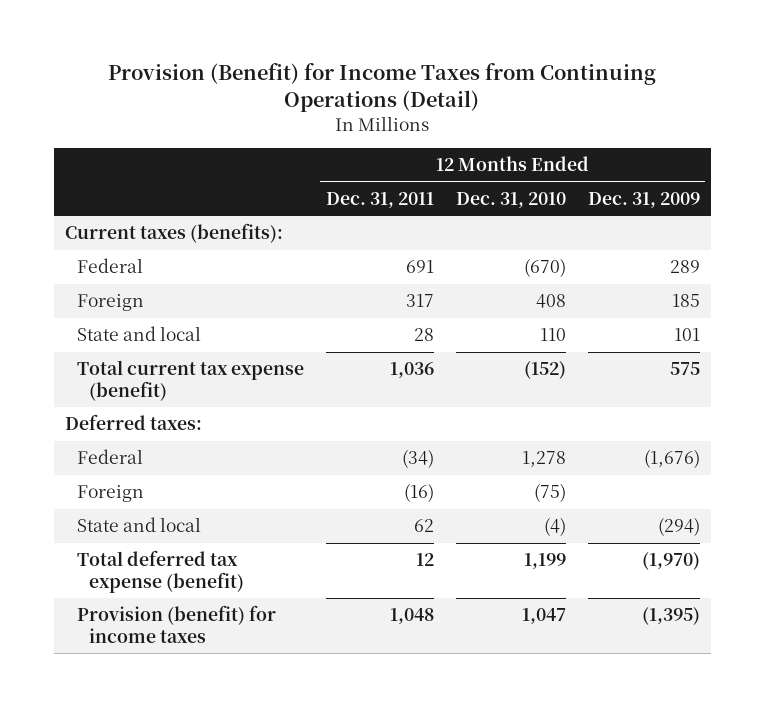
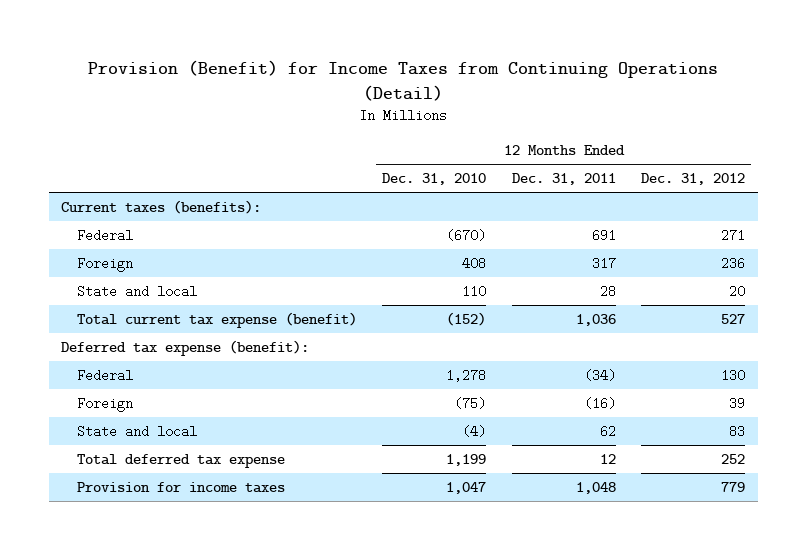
- | 12 Months Ended Dec. 31, 2011 | 12 Months Ended Dec. 31, 2010 | 12 Months Ended Dec. 31, 2009
+ | 12 Months Ended Dec. 31, 2010 | 12 Months Ended Dec. 31, 2011 | 12 Months Ended Dec. 31, 2012
- Deferred taxes:
+ Deferred tax expense (benefit):
- Total deferred tax expense (benefit) | 12 | 1,199 | (1,970)
- Provision (benefit) for income taxes | 1,048 | 1,047 | (1,395)
+ Total deferred tax expense | 1,199 | 12 | 252
+ Provision for income taxes | 1,047 | 1,048 | 779

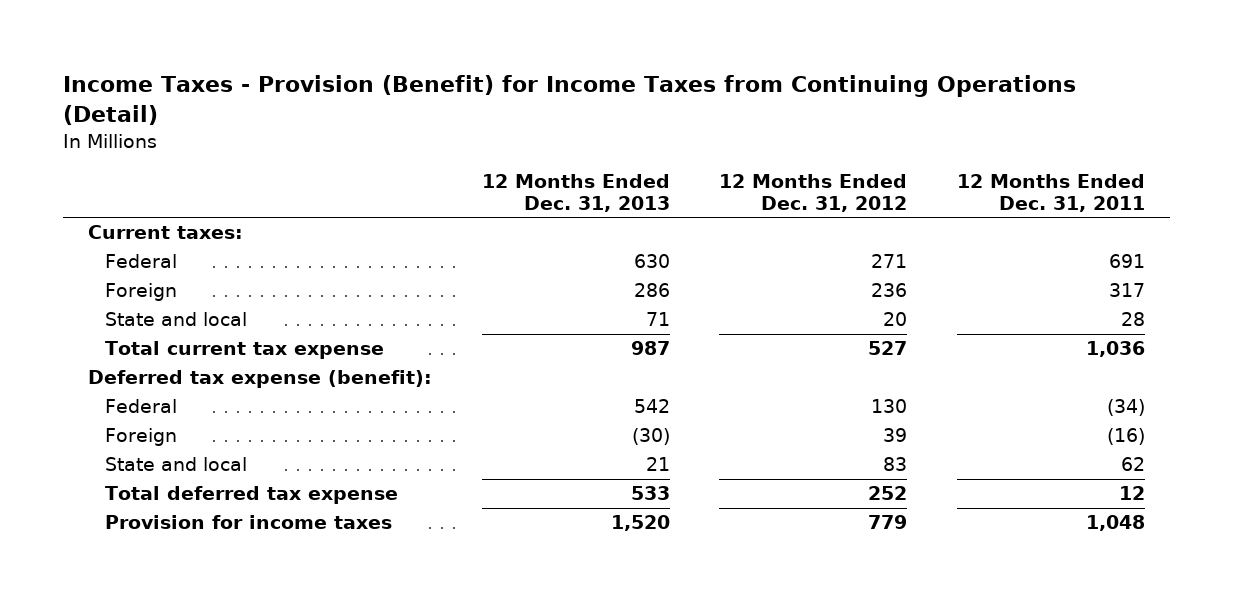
- Provision (Benefit) for Income Taxes from Continuing Operations (Detail)
+ Income Taxes - Provision (Benefit) for Income Taxes from Continuing Operations (Detail)
- | 12 Months Ended Dec. 31, 2010 | 12 Months Ended Dec. 31, 2011 | 12 Months Ended Dec. 31, 2012
+ | 12 Months Ended Dec. 31, 2013 | 12 Months Ended Dec. 31, 2012 | 12 Months Ended Dec. 31, 2011
- Current taxes (benefits):
+ Current taxes:
- Total current tax expense (benefit) | (152) | 1,036 | 527
+ Total current tax expense | 987 | 527 | 1,036

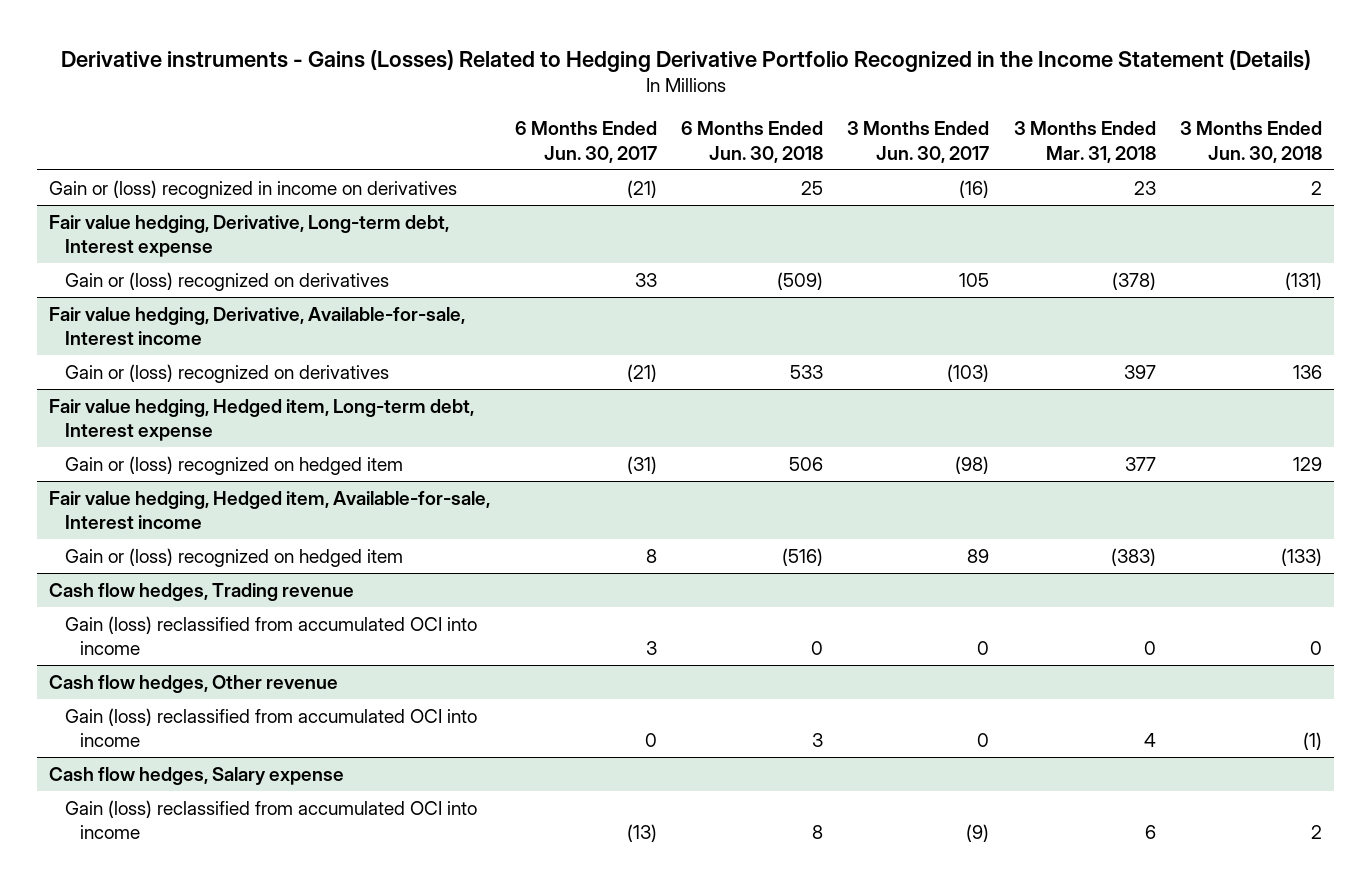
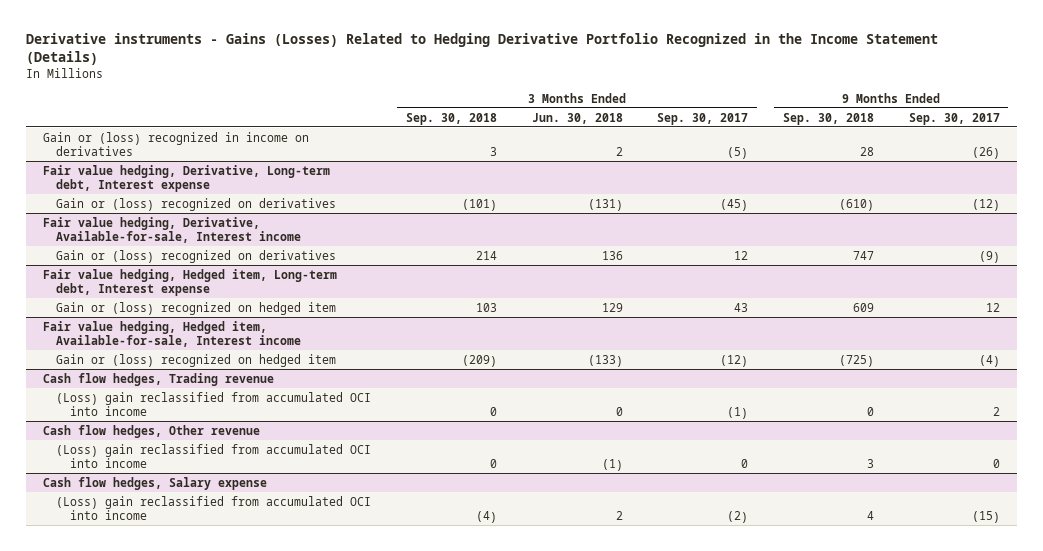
- | 6 Months Ended Jun. 30, 2017 | 6 Months Ended Jun. 30, 2018 | 3 Months Ended Jun. 30, 2017 | 3 Months Ended Mar. 31, 2018 | 3 Months Ended Jun. 30, 2018
+ | 3 Months Ended Sep. 30, 2018 | 3 Months Ended Jun. 30, 2018 | 3 Months Ended Sep. 30, 2017 | 9 Months Ended Sep. 30, 2018 | 9 Months Ended Sep. 30, 2017
@ Cash flow hedges, Trading revenue
- Gain (loss) reclassified from accumulated OCI into income | 3 | 0 | 0 | 0 | 0
+ (Loss) gain reclassified from accumulated OCI into income | 0 | 0 | (1) | 0 | 2
@ Cash flow hedges, Other revenue
- Gain (loss) reclassified from accumulated OCI into income | 0 | 3 | 0 | 4 | (1)
+ (Loss) gain reclassified from accumulated OCI into income | 0 | (1) | 0 | 3 | 0
@ Cash flow hedges, Salary expense
- Gain (loss) reclassified from accumulated OCI into income | (13) | 8 | (9) | 6 | 2
+ (Loss) gain reclassified from accumulated OCI into income | (4) | 2 | (2) | 4 | (15)

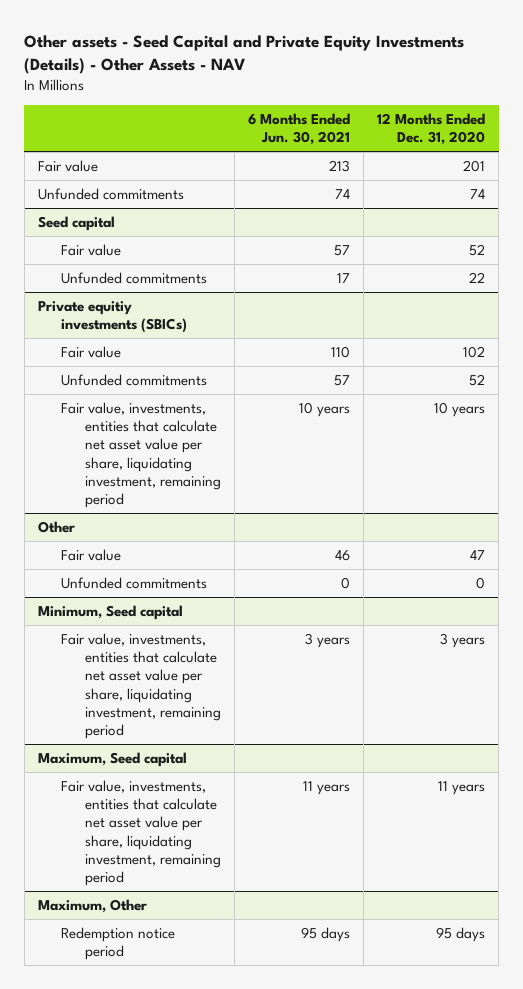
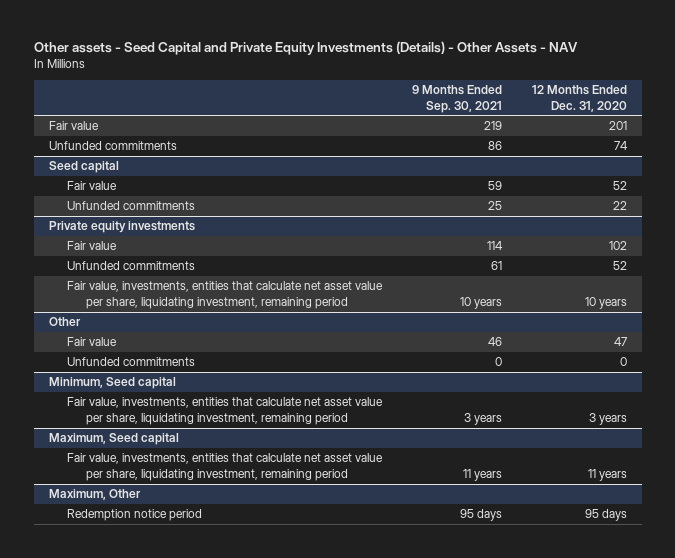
- | 6 Months Ended Jun. 30, 2021 | 12 Months Ended Dec. 31, 2020
+ | 9 Months Ended Sep. 30, 2021 | 12 Months Ended Dec. 31, 2020
- Private equitiy investments (SBICs)
+ Private equity investments

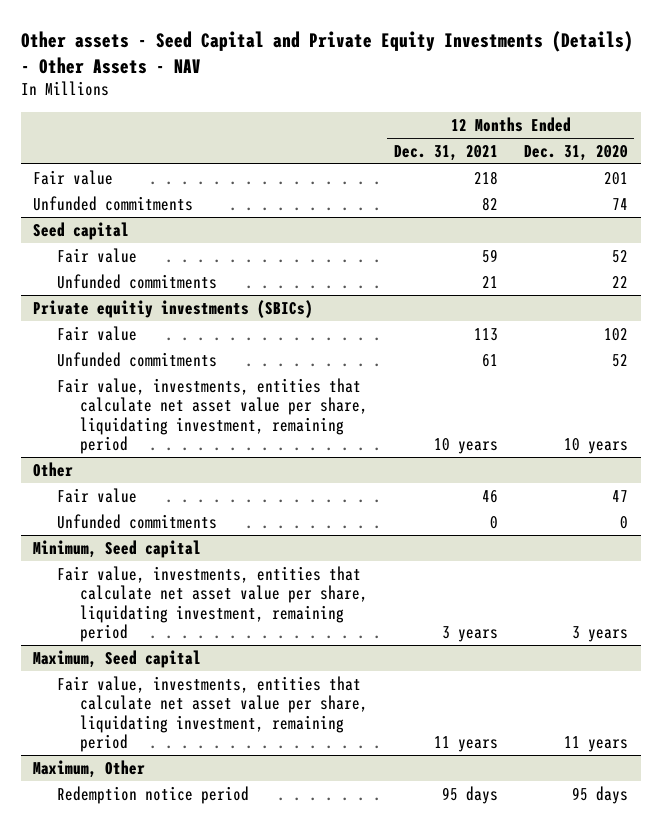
- | 9 Months Ended Sep. 30, 2021 | 12 Months Ended Dec. 31, 2020
+ | 12 Months Ended Dec. 31, 2021 | 12 Months Ended Dec. 31, 2020
- Private equity investments
+ Private equitiy investments (SBICs)

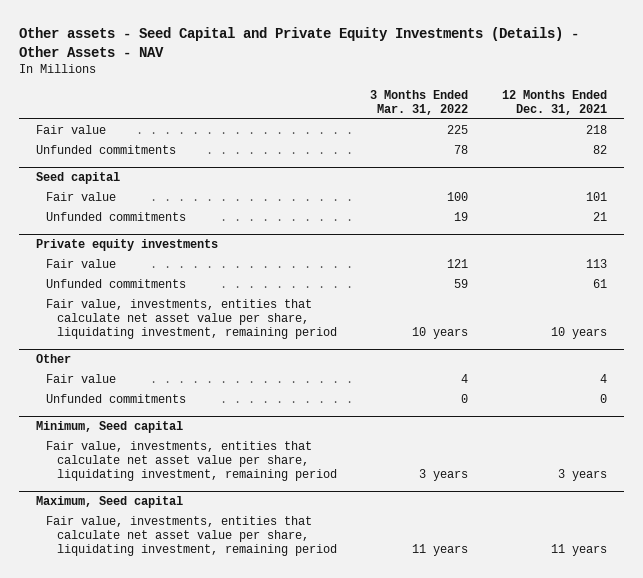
- | 12 Months Ended Dec. 31, 2021 | 12 Months Ended Dec. 31, 2020
+ | 3 Months Ended Mar. 31, 2022 | 12 Months Ended Dec. 31, 2021
@ Seed capital
- Fair value | 59 | 52
+ Fair value | 100 | 101
- Private equitiy investments (SBICs)
+ Private equity investments
@ Other
- Fair value | 46 | 47
+ Fair value | 4 | 4
- Maximum, Other
- Redemption notice period | 95 days | 95 days

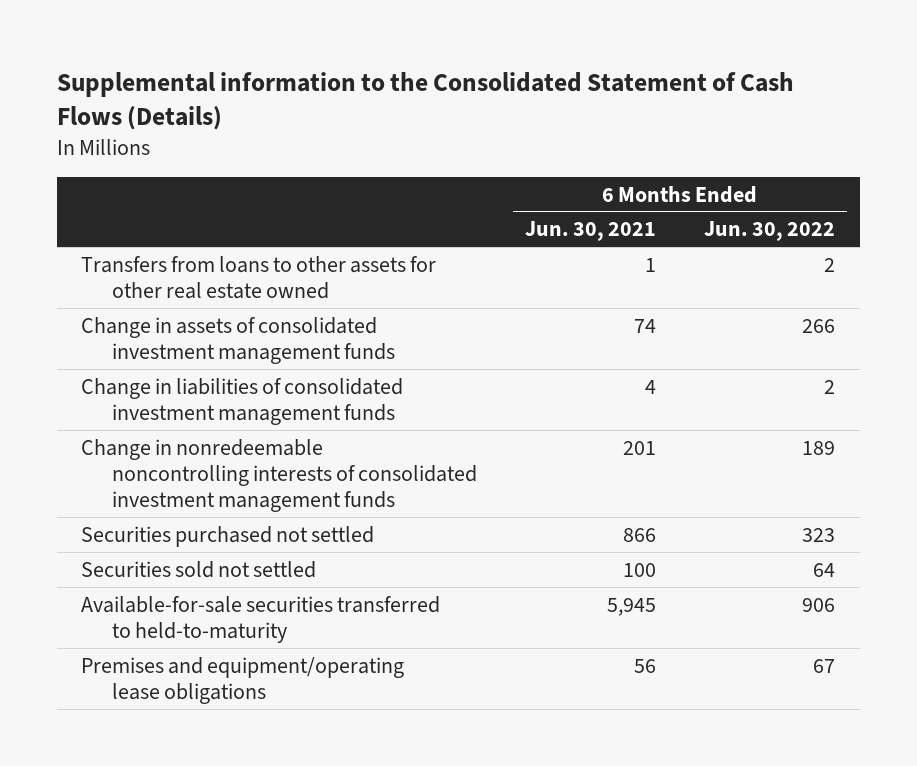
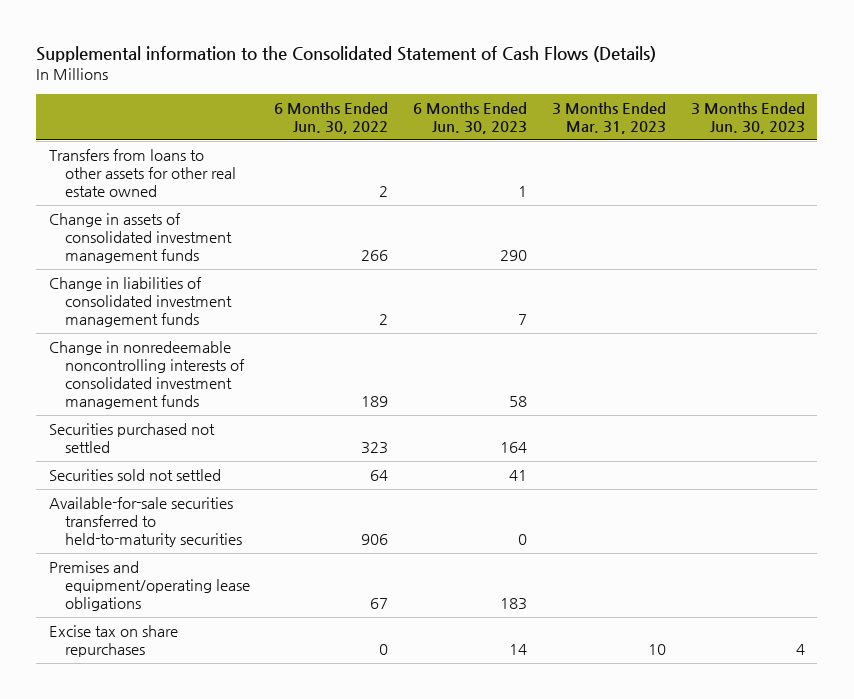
- | 6 Months Ended Jun. 30, 2021 | 6 Months Ended Jun. 30, 2022
+ | 6 Months Ended Jun. 30, 2022 | 6 Months Ended Jun. 30, 2023 | 3 Months Ended Mar. 31, 2023 | 3 Months Ended Jun. 30, 2023
- Available-for-sale securities transferred to held-to-maturity | 5,945 | 906
+ Available-for-sale securities transferred to held-to-maturity securities | 906 | 0 | |
+ Excise tax on share repurchases | 0 | 14 | 10 | 4

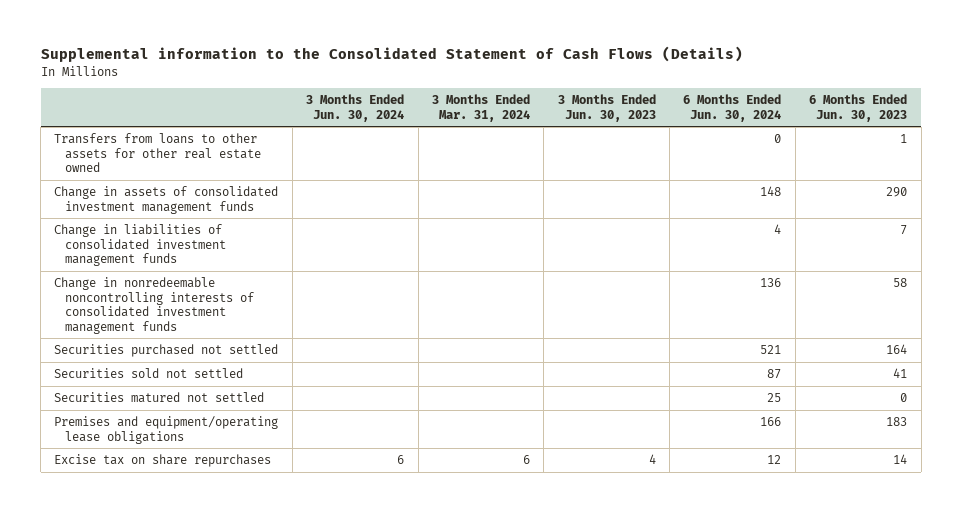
- | 6 Months Ended Jun. 30, 2022 | 6 Months Ended Jun. 30, 2023 | 3 Months Ended Mar. 31, 2023 | 3 Months Ended Jun. 30, 2023
+ | 3 Months Ended Jun. 30, 2024 | 3 Months Ended Mar. 31, 2024 | 3 Months Ended Jun. 30, 2023 | 6 Months Ended Jun. 30, 2024 | 6 Months Ended Jun. 30, 2023
- Available-for-sale securities transferred to held-to-maturity securities | 906 | 0 | |
+ Securities matured not settled | | | | 25 | 0

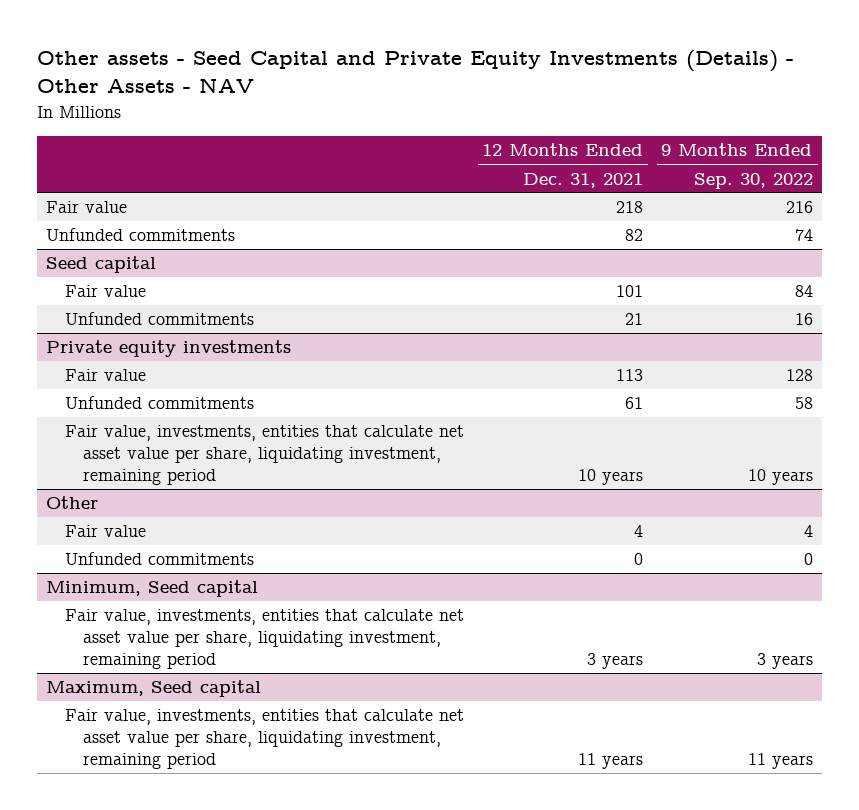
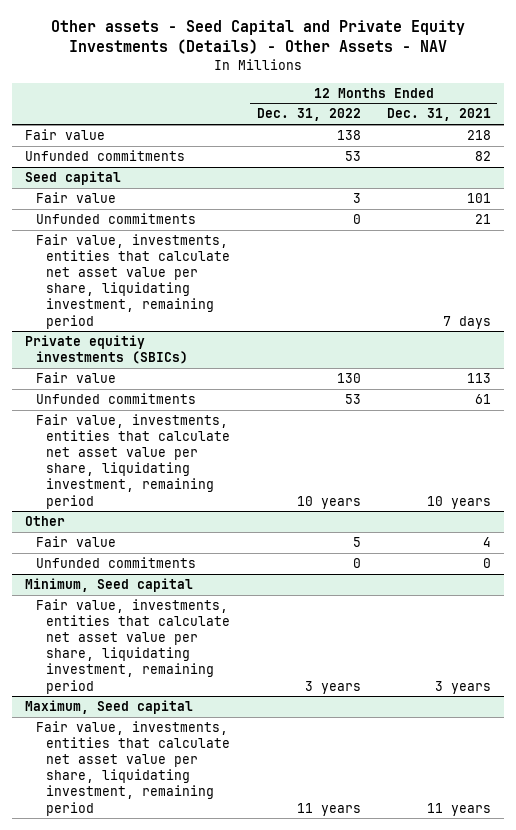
- | 12 Months Ended Dec. 31, 2021 | 9 Months Ended Sep. 30, 2022
+ | 12 Months Ended Dec. 31, 2022 | 12 Months Ended Dec. 31, 2021
- Private equity investments
@ Seed capital
+ Fair value, investments, entities that calculate net asset value per share, liquidating investment, remaining period | | 7 days
+ Private equitiy investments (SBICs)

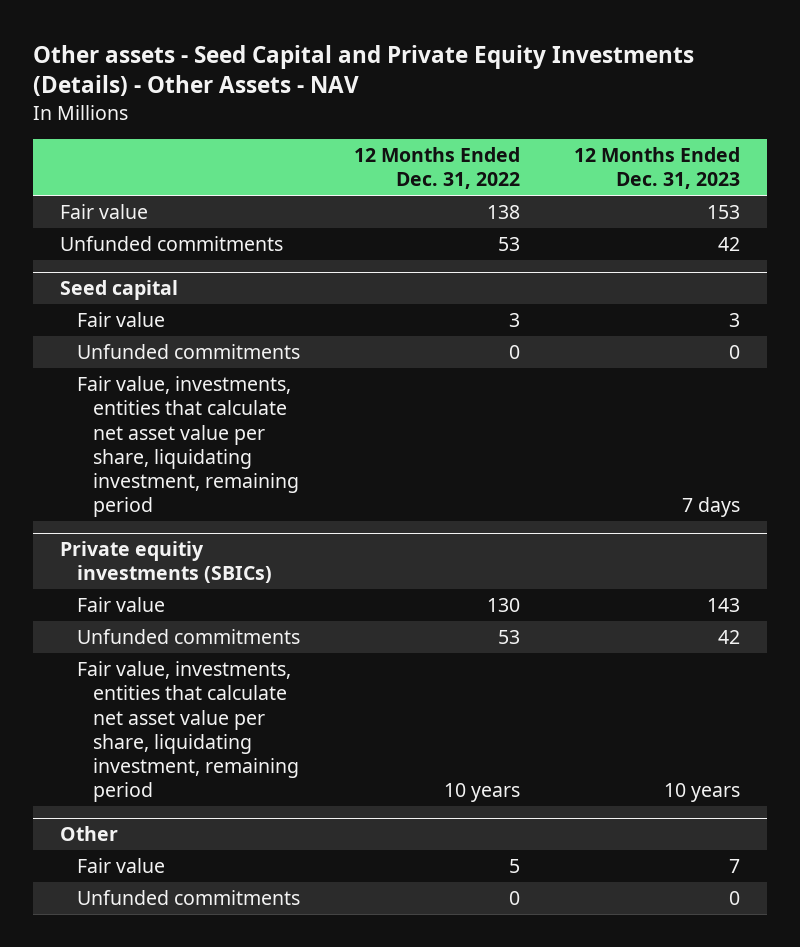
- | 12 Months Ended Dec. 31, 2022 | 12 Months Ended Dec. 31, 2021
+ | 12 Months Ended Dec. 31, 2022 | 12 Months Ended Dec. 31, 2023
- Minimum, Seed capital
- Fair value, investments, entities that calculate net asset value per share, liquidating investment, remaining period | 3 years | 3 years
- Maximum, Seed capital
- Fair value, investments, entities that calculate net asset value per share, liquidating investment, remaining period | 11 years | 11 years

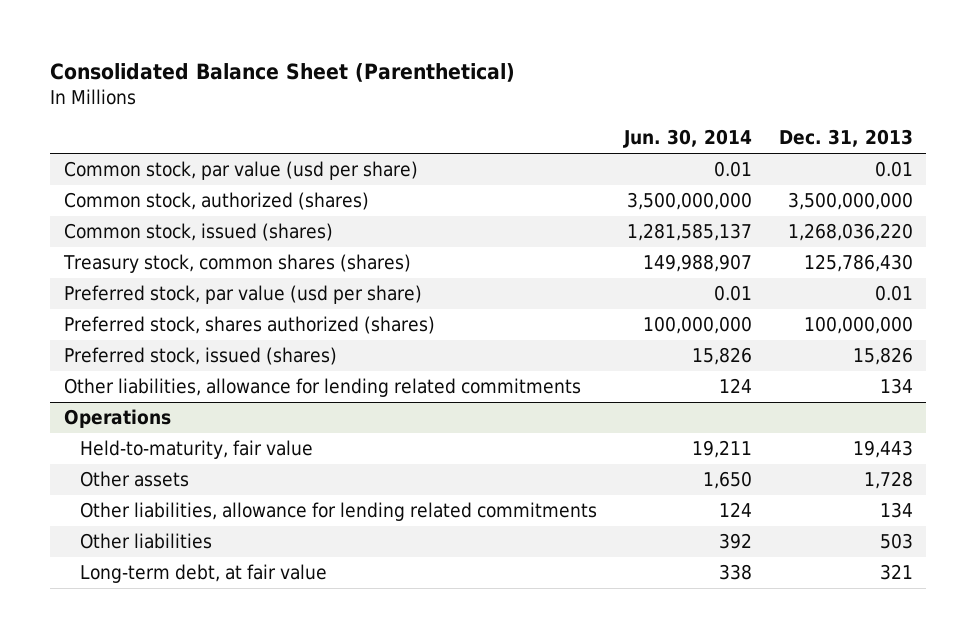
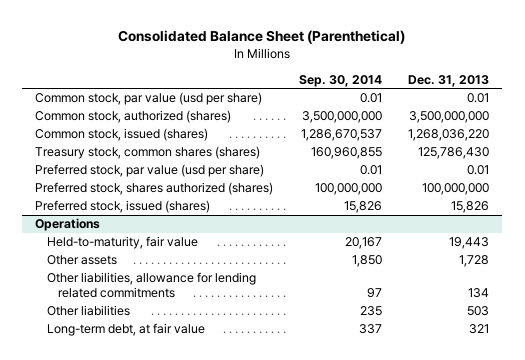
- | Jun. 30, 2014 | Dec. 31, 2013
+ | Sep. 30, 2014 | Dec. 31, 2013
- Other liabilities, allowance for lending related commitments | 124 | 134

